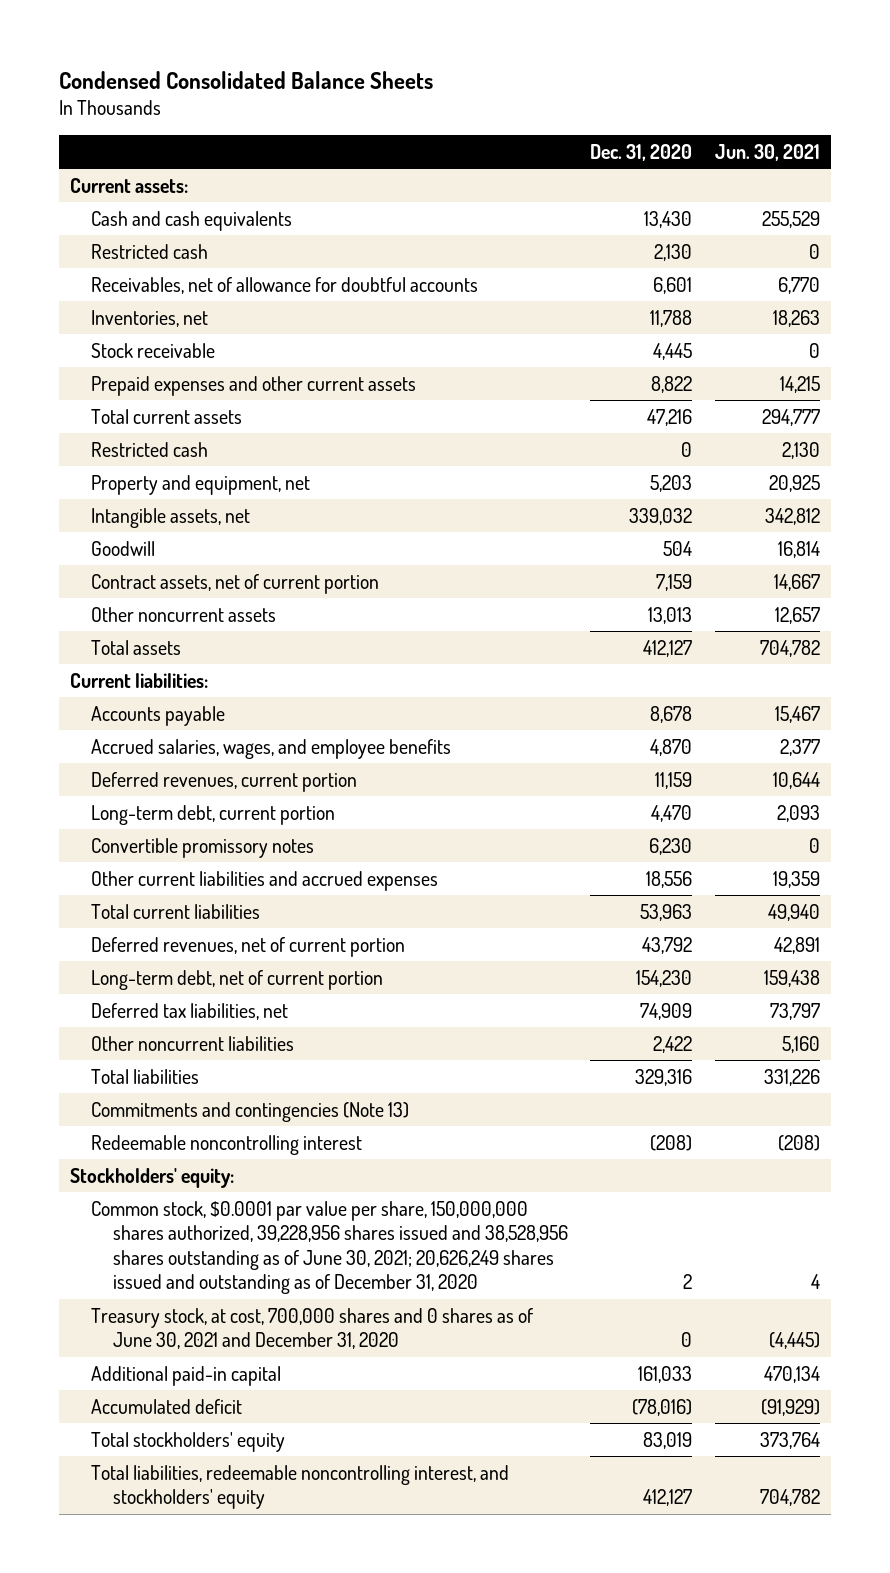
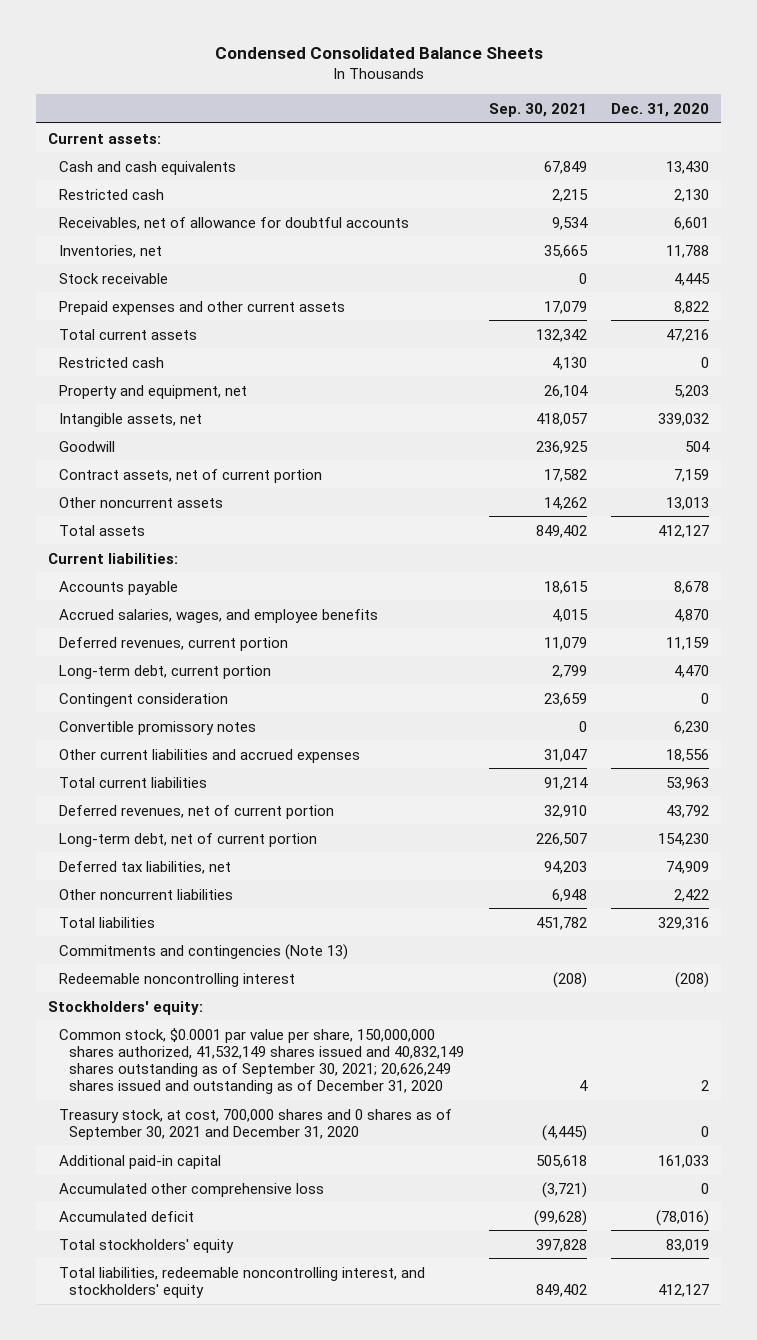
- | Dec. 31, 2020 | Jun. 30, 2021
+ | Sep. 30, 2021 | Dec. 31, 2020
+ Contingent consideration | 23,659 | 0
- Common stock, $0.0001 par value per share, 150,000,000 shares authorized, 39,228,956 shares issued and 38,528,956 shares outstanding as of June 30, 2021; 20,626,249 shares issued and outstanding as of December 31, 2020 | 2 | 4
- Treasury stock, at cost, 700,000 shares and 0 shares as of June 30, 2021 and December 31, 2020 | 0 | (4,445)
+ Common stock, $0.0001 par value per share, 150,000,000 shares authorized, 41,532,149 shares issued and 40,832,149 shares outstanding as of September 30, 2021; 20,626,249 shares issued and outstanding as of December 31, 2020 | 4 | 2
+ Treasury stock, at cost, 700,000 shares and 0 shares as of September 30, 2021 and December 31, 2020 | (4,445) | 0
+ Accumulated other comprehensive loss | (3,721) | 0

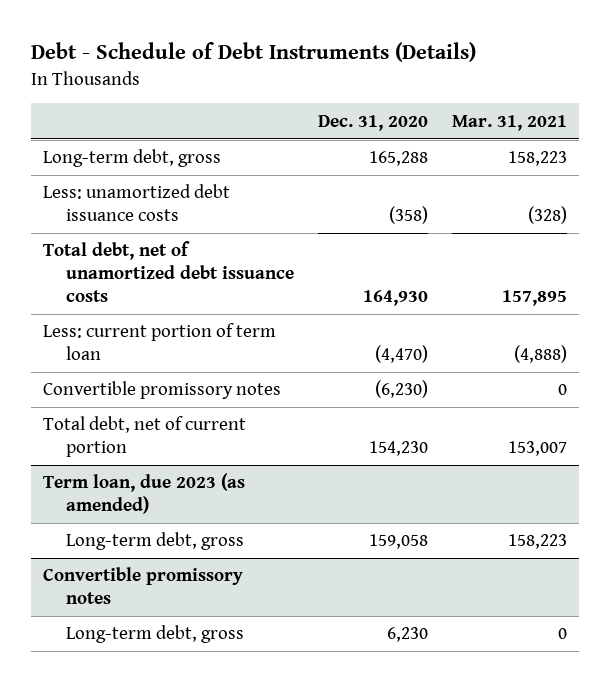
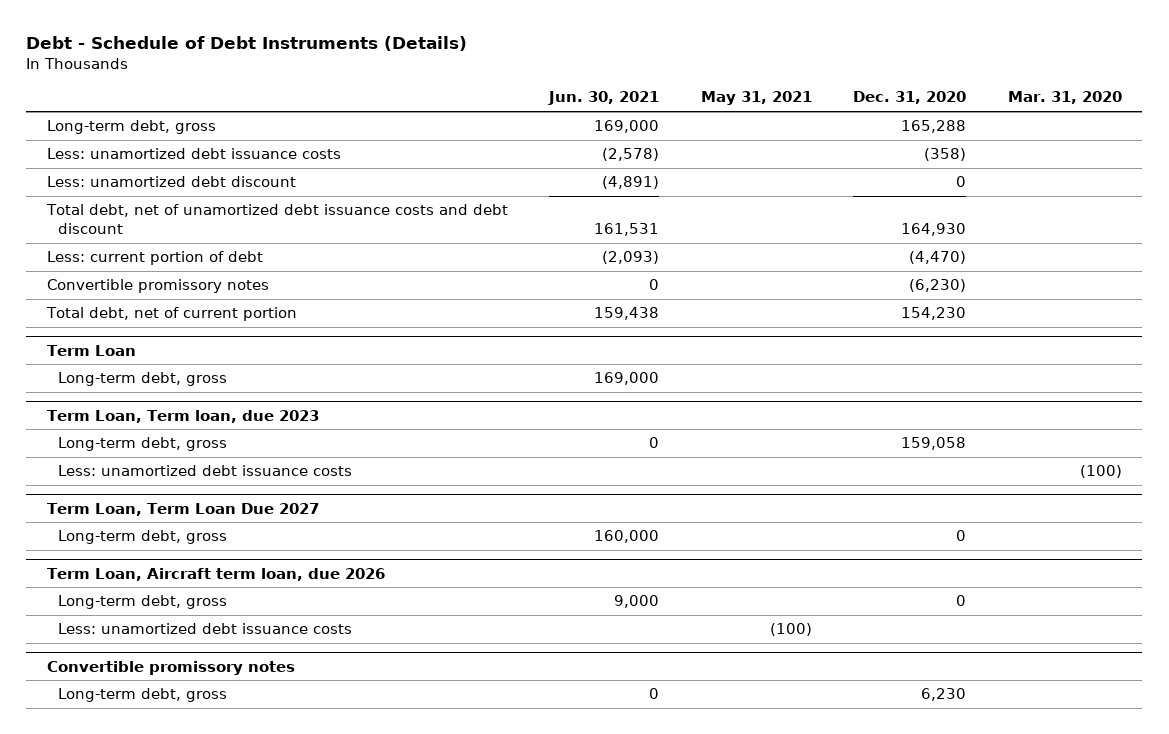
- | Dec. 31, 2020 | Mar. 31, 2021
+ | Jun. 30, 2021 | May 31, 2021 | Dec. 31, 2020 | Mar. 31, 2020
- Total debt, net of unamortized debt issuance costs | 164,930 | 157,895
- Less: current portion of term loan | (4,470) | (4,888)
+ Less: unamortized debt discount | (4,891) | | 0 |
+ Total debt, net of unamortized debt issuance costs and debt discount | 161,531 | | 164,930 |
+ Less: current portion of debt | (2,093) | | (4,470) |
- Term loan, due 2023 (as amended)
+ Term Loan
+ Long-term debt, gross | 169,000 | | |
+ Term Loan, Term loan, due 2023
+ Less: unamortized debt issuance costs | | | | (100)
+ Term Loan, Term Loan Due 2027
+ Long-term debt, gross | 160,000 | | 0 |
+ Term Loan, Aircraft term loan, due 2026
+ Long-term debt, gross | 9,000 | | 0 |
+ Less: unamortized debt issuance costs | | (100) | |

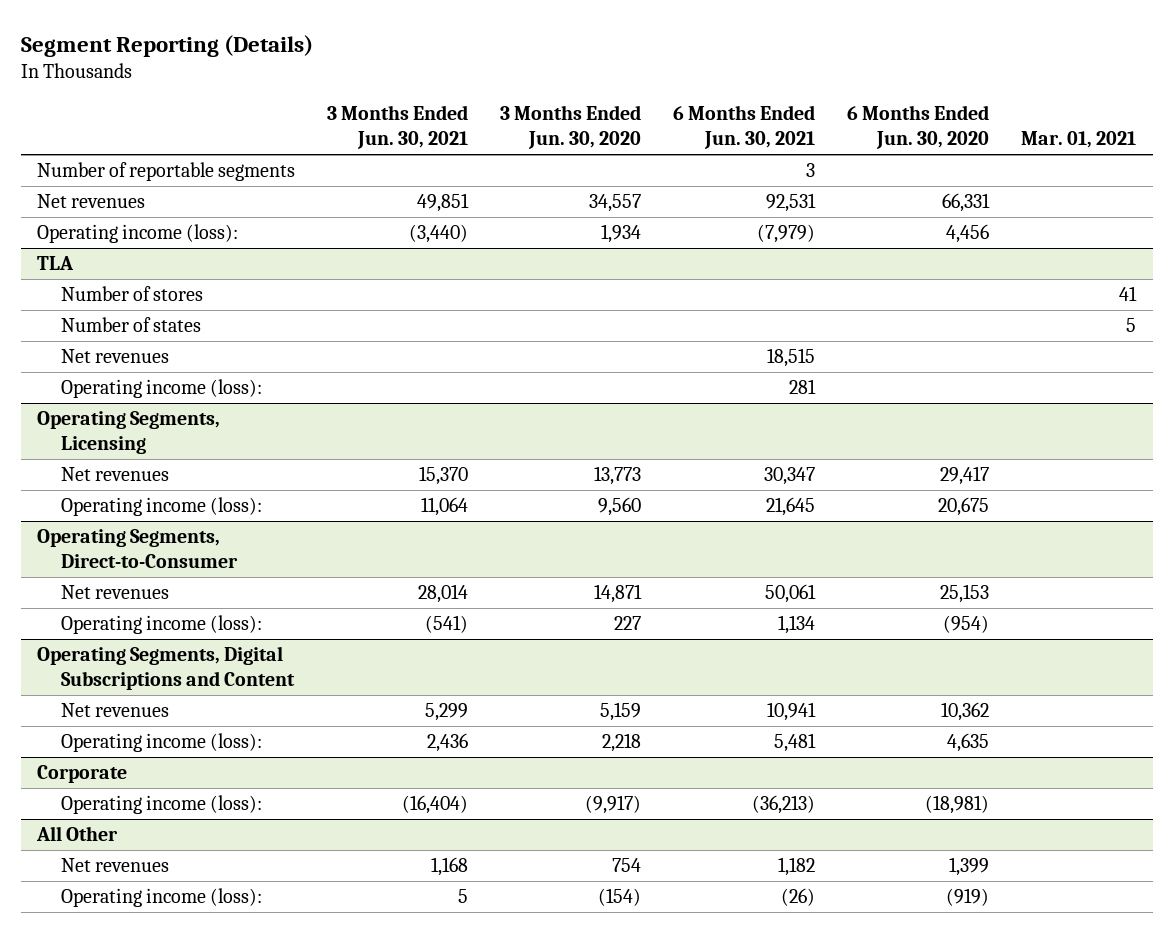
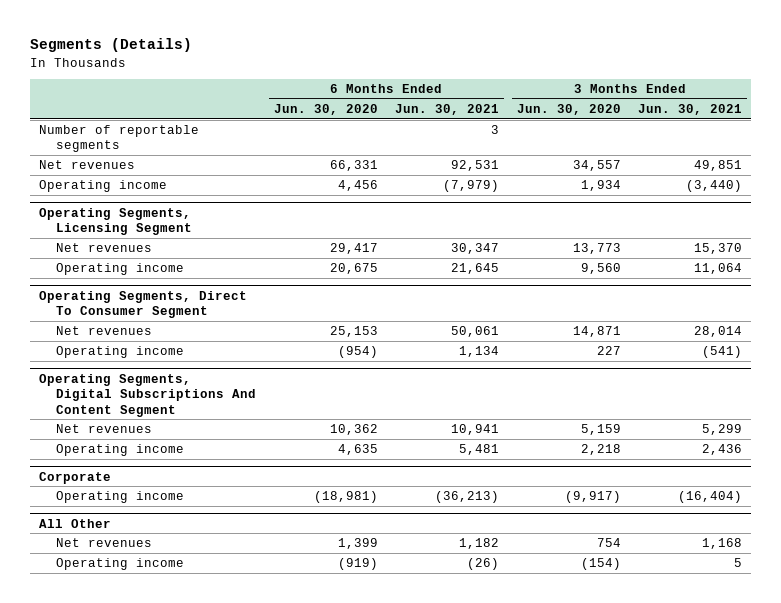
- Segment Reporting (Details)
+ Segments (Details)
- | 3 Months Ended Jun. 30, 2021 | 3 Months Ended Jun. 30, 2020 | 6 Months Ended Jun. 30, 2021 | 6 Months Ended Jun. 30, 2020 | Mar. 01, 2021
+ | 6 Months Ended Jun. 30, 2020 | 6 Months Ended Jun. 30, 2021 | 3 Months Ended Jun. 30, 2020 | 3 Months Ended Jun. 30, 2021
- Operating income (loss): | (3,440) | 1,934 | (7,979) | 4,456 |
- TLA
- Number of stores | | | | | 41
- Number of states | | | | | 5
- Net revenues | | | 18,515 | |
- Operating income (loss): | | | 281 | |
- Operating Segments, Licensing
+ Operating income | 4,456 | (7,979) | 1,934 | (3,440)
+ Operating Segments, Licensing Segment
- Operating income (loss): | 11,064 | 9,560 | 21,645 | 20,675 |
- Operating Segments, Direct-to-Consumer
+ Operating income | 20,675 | 21,645 | 9,560 | 11,064
+ Operating Segments, Direct To Consumer Segment
- Operating income (loss): | (541) | 227 | 1,134 | (954) |
- Operating Segments, Digital Subscriptions and Content
+ Operating income | (954) | 1,134 | 227 | (541)
+ Operating Segments, Digital Subscriptions And Content Segment
- Operating income (loss): | 2,436 | 2,218 | 5,481 | 4,635 |
+ Operating income | 4,635 | 5,481 | 2,218 | 2,436
@ Corporate
- Operating income (loss): | (16,404) | (9,917) | (36,213) | (18,981) |
+ Operating income | (18,981) | (36,213) | (9,917) | (16,404)
@ All Other
- Operating income (loss): | 5 | (154) | (26) | (919) |
+ Operating income | (919) | (26) | (154) | 5

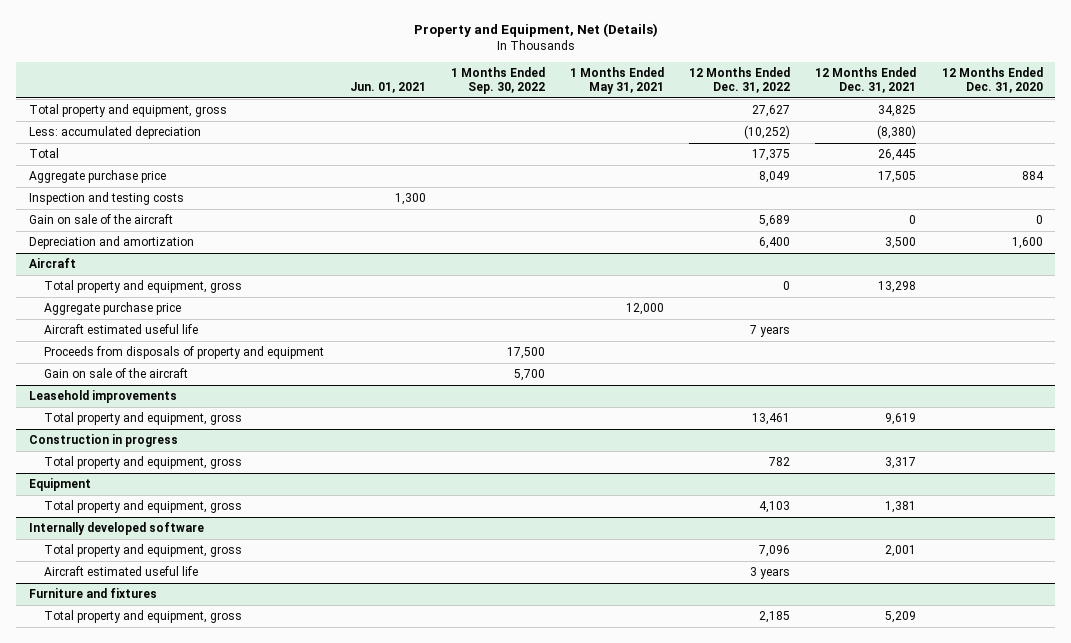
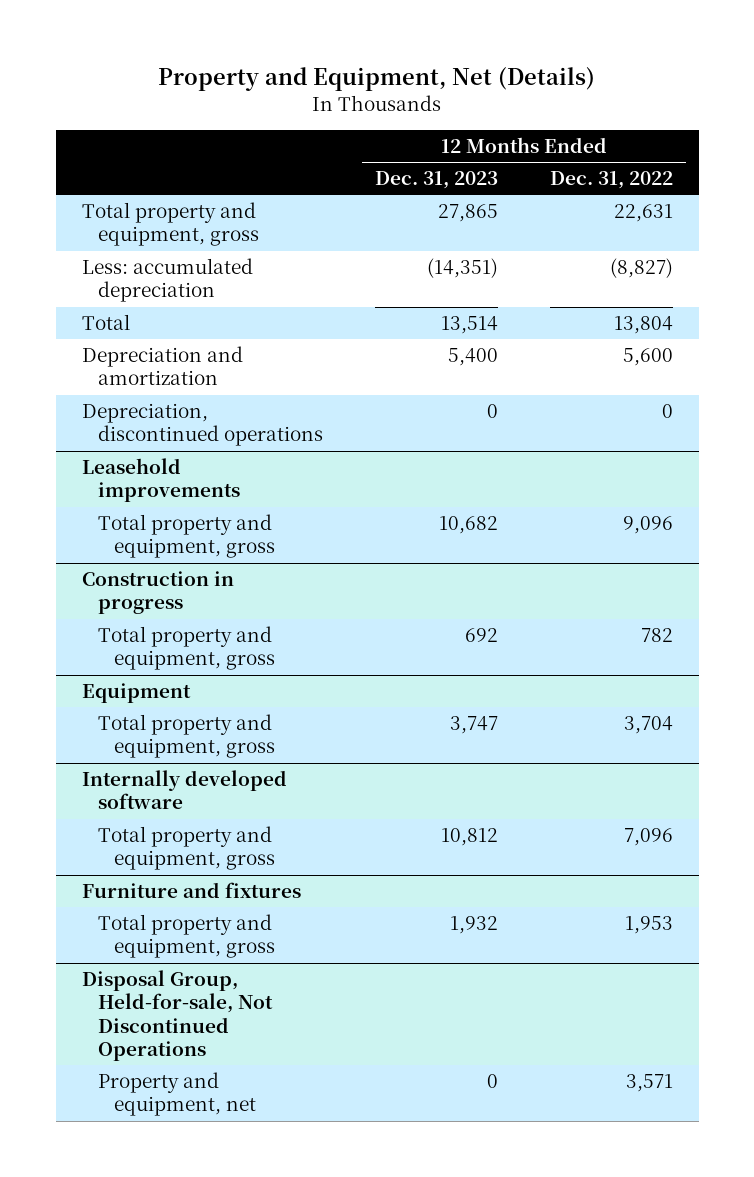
- | Jun. 01, 2021 | 1 Months Ended Sep. 30, 2022 | 1 Months Ended May 31, 2021 | 12 Months Ended Dec. 31, 2022 | 12 Months Ended Dec. 31, 2021 | 12 Months Ended Dec. 31, 2020
+ | 12 Months Ended Dec. 31, 2023 | 12 Months Ended Dec. 31, 2022
- Total property and equipment, gross | | | | 27,627 | 34,825 |
- Less: accumulated depreciation | | | | (10,252) | (8,380) |
- Total | | | | 17,375 | 26,445 |
- Aggregate purchase price | | | | 8,049 | 17,505 | 884
- Inspection and testing costs | 1,300 | | | | |
- Gain on sale of the aircraft | | | | 5,689 | 0 | 0
- Depreciation and amortization | | | | 6,400 | 3,500 | 1,600
- Aircraft
- Total property and equipment, gross | | | | 0 | 13,298 |
- Aggregate purchase price | | | 12,000 | | |
- Aircraft estimated useful life | | | | 7 years | |
- Proceeds from disposals of property and equipment | | 17,500 | | | |
- Gain on sale of the aircraft | | 5,700 | | | |
+ Total property and equipment, gross | 27,865 | 22,631
+ Less: accumulated depreciation | (14,351) | (8,827)
+ Total | 13,514 | 13,804
+ Depreciation and amortization | 5,400 | 5,600
+ Depreciation, discontinued operations | 0 | 0
@ Leasehold improvements
- Total property and equipment, gross | | | | 13,461 | 9,619 |
+ Total property and equipment, gross | 10,682 | 9,096
@ Equipment
- Total property and equipment, gross | | | | 4,103 | 1,381 |
+ Total property and equipment, gross | 3,747 | 3,704
@ Internally developed software
- Aircraft estimated useful life | | | | 3 years | |
@ Furniture and fixtures
- Total property and equipment, gross | | | | 2,185 | 5,209 |
+ Total property and equipment, gross | 1,932 | 1,953
+ Disposal Group, Held-for-sale, Not Discontinued Operations
+ Property and equipment, net | 0 | 3,571

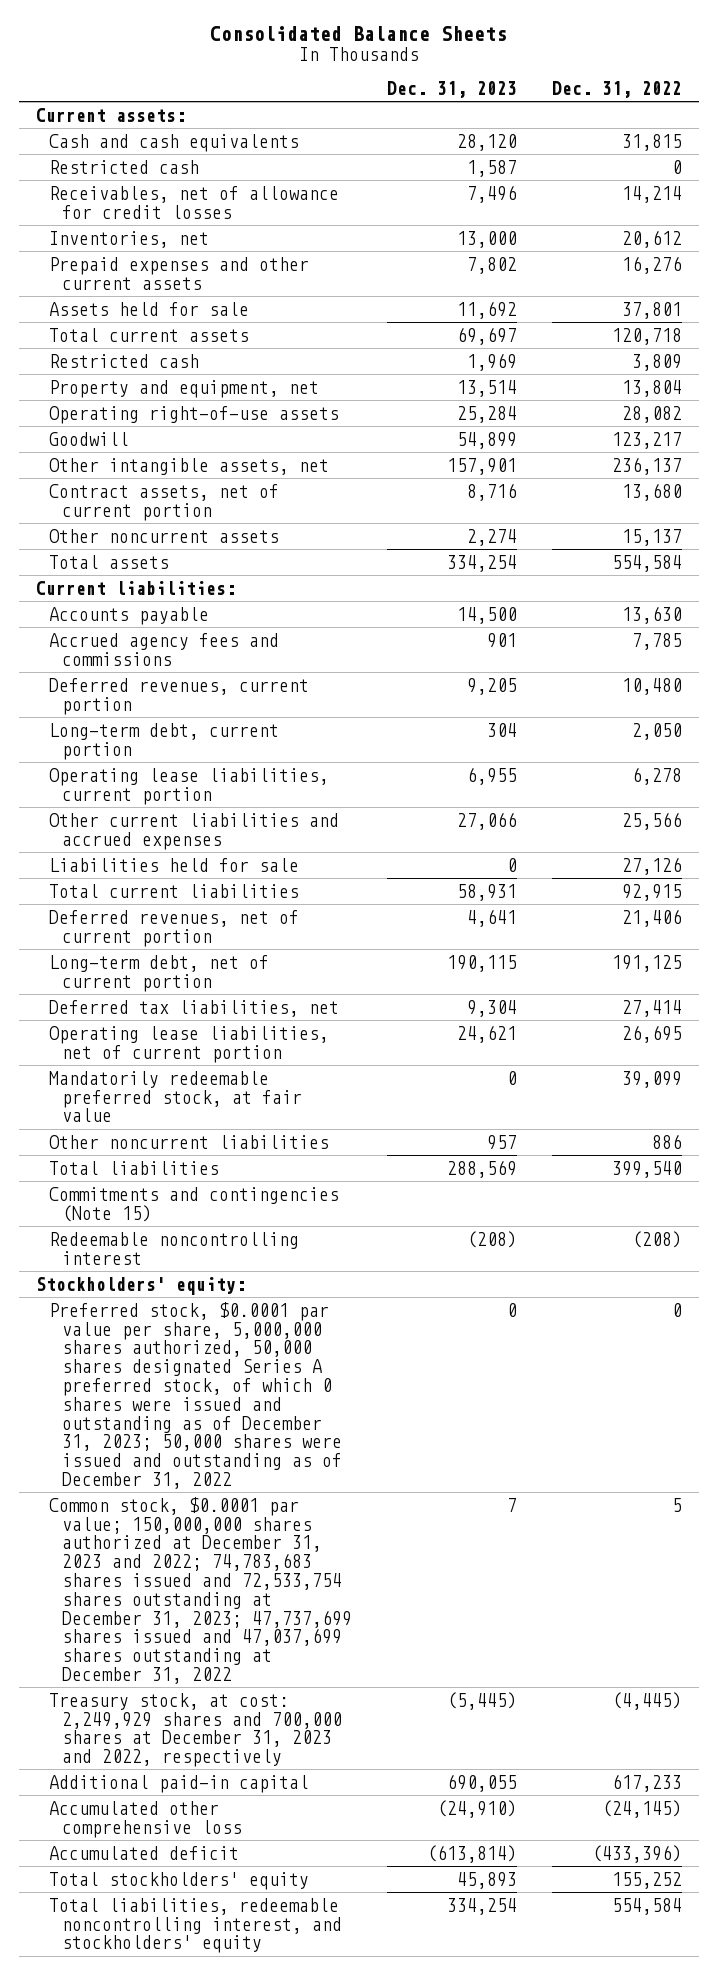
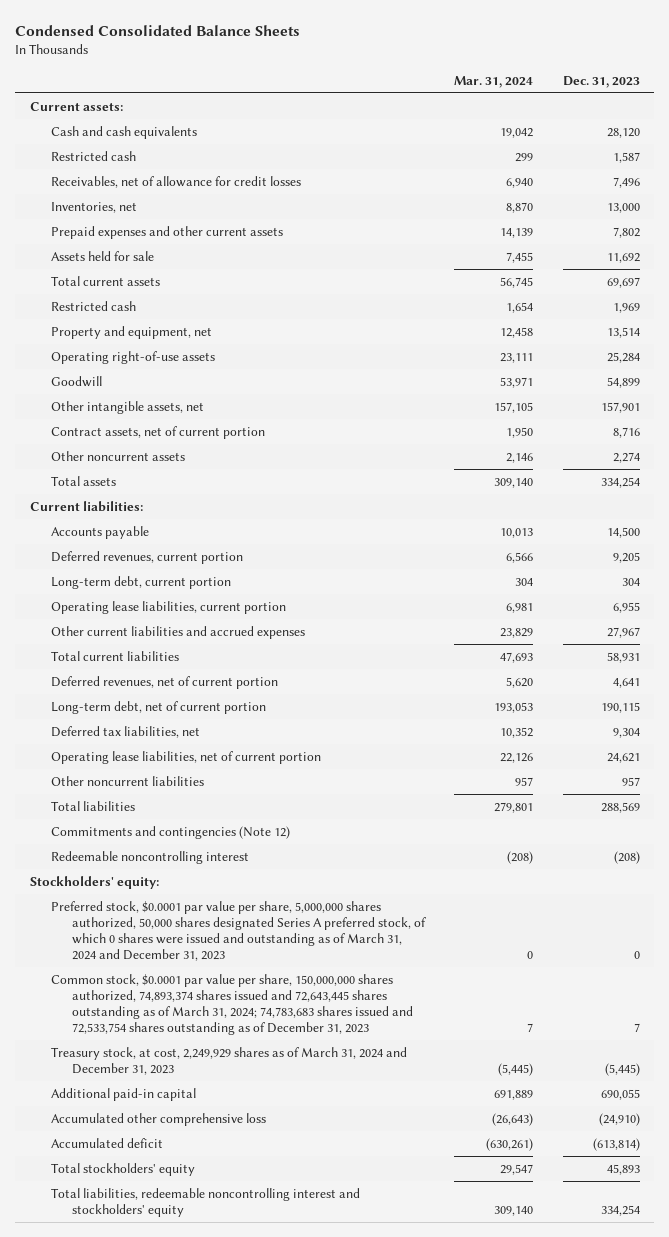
- Consolidated Balance Sheets
+ Condensed Consolidated Balance Sheets
- | Dec. 31, 2023 | Dec. 31, 2022
+ | Mar. 31, 2024 | Dec. 31, 2023
- Accrued agency fees and commissions | 901 | 7,785
- Other current liabilities and accrued expenses | 27,066 | 25,566
- Liabilities held for sale | 0 | 27,126
+ Other current liabilities and accrued expenses | 23,829 | 27,967
- Mandatorily redeemable preferred stock, at fair value | 0 | 39,099
- Commitments and contingencies (Note 15)
+ Commitments and contingencies (Note 12)
- Preferred stock, $0.0001 par value per share, 5,000,000 shares authorized, 50,000 shares designated Series A preferred stock, of which 0 shares were issued and outstanding as of December 31, 2023; 50,000 shares were issued and outstanding as of December 31, 2022 | 0 | 0
- Common stock, $0.0001 par value; 150,000,000 shares authorized at December 31, 2023 and 2022; 74,783,683 shares issued and 72,533,754 shares outstanding at December 31, 2023; 47,737,699 shares issued and 47,037,699 shares outstanding at December 31, 2022 | 7 | 5
- Treasury stock, at cost: 2,249,929 shares and 700,000 shares at December 31, 2023 and 2022, respectively | (5,445) | (4,445)
+ Preferred stock, $0.0001 par value per share, 5,000,000 shares authorized, 50,000 shares designated Series A preferred stock, of which 0 shares were issued and outstanding as of March 31, 2024 and December 31, 2023 | 0 | 0
+ Common stock, $0.0001 par value per share, 150,000,000 shares authorized, 74,893,374 shares issued and 72,643,445 shares outstanding as of March 31, 2024; 74,783,683 shares issued and 72,533,754 shares outstanding as of December 31, 2023 | 7 | 7
+ Treasury stock, at cost, 2,249,929 shares as of March 31, 2024 and December 31, 2023 | (5,445) | (5,445)
- Total liabilities, redeemable noncontrolling interest, and stockholders' equity | 334,254 | 554,584
+ Total liabilities, redeemable noncontrolling interest and stockholders' equity | 309,140 | 334,254

